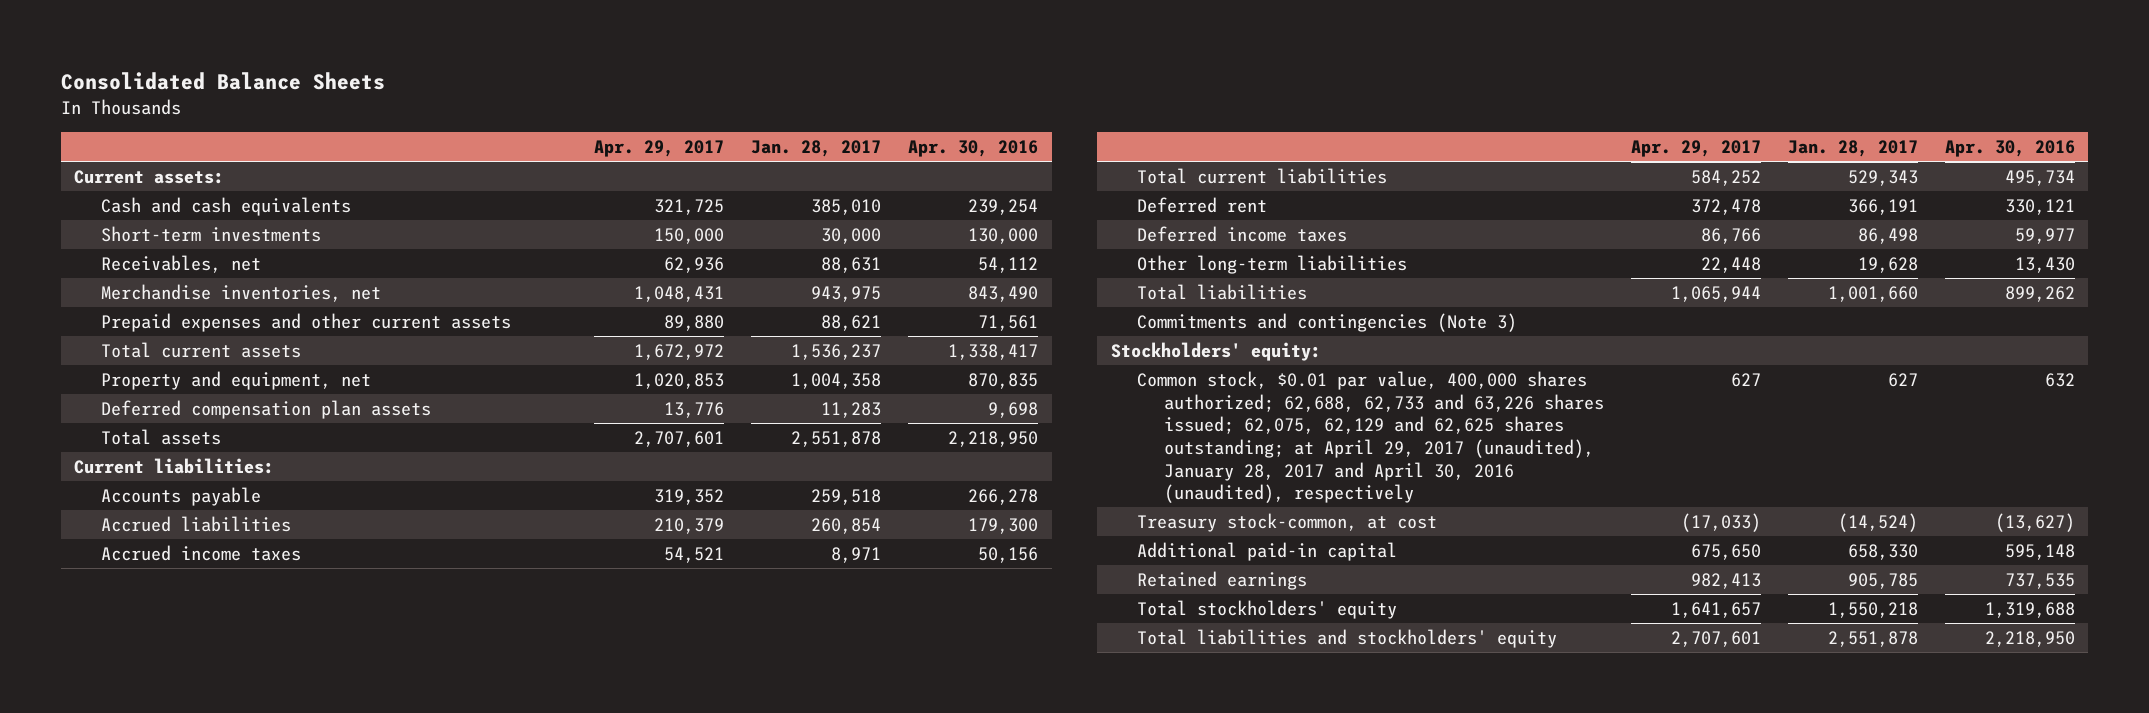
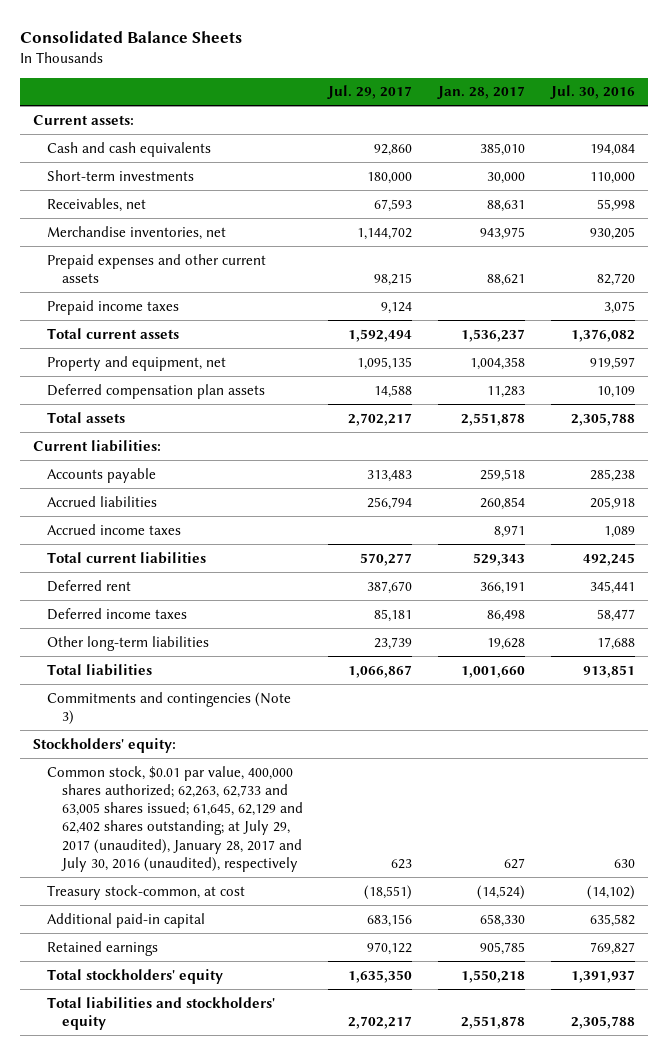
- | Apr. 29, 2017 | Jan. 28, 2017 | Apr. 30, 2016
+ | Jul. 29, 2017 | Jan. 28, 2017 | Jul. 30, 2016
+ Prepaid income taxes | 9,124 | | 3,075
- Common stock, $0.01 par value, 400,000 shares authorized; 62,688, 62,733 and 63,226 shares issued; 62,075, 62,129 and 62,625 shares outstanding; at April 29, 2017 (unaudited), January 28, 2017 and April 30, 2016 (unaudited), respectively | 627 | 627 | 632
+ Common stock, $0.01 par value, 400,000 shares authorized; 62,263, 62,733 and 63,005 shares issued; 61,645, 62,129 and 62,402 shares outstanding; at July 29, 2017 (unaudited), January 28, 2017 and July 30, 2016 (unaudited), respectively | 623 | 627 | 630

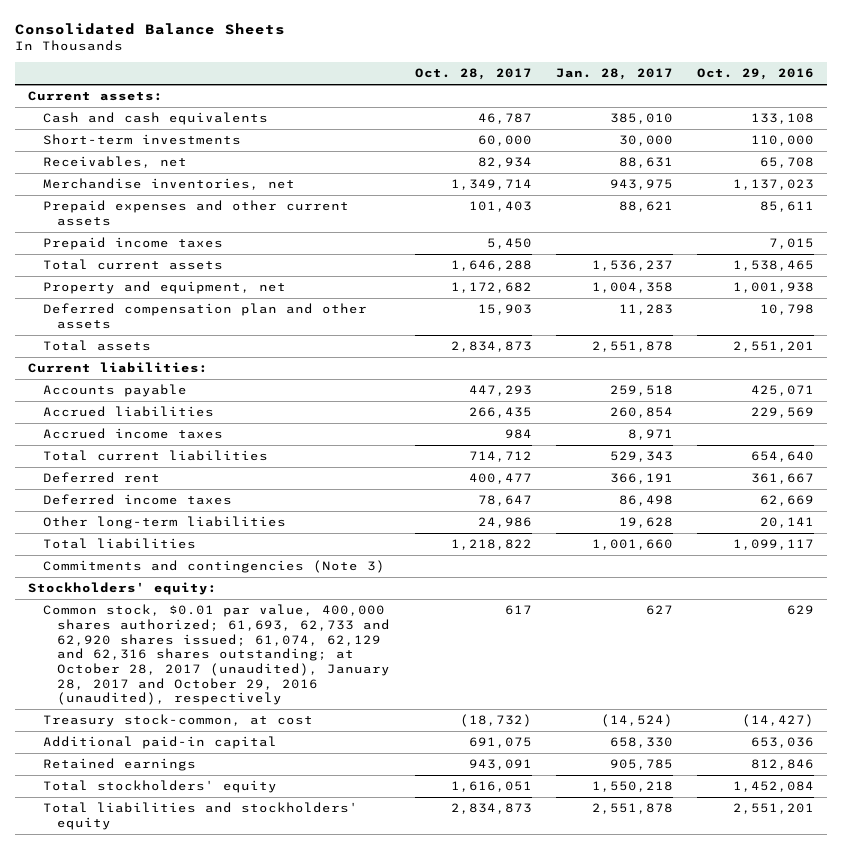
- | Jul. 29, 2017 | Jan. 28, 2017 | Jul. 30, 2016
+ | Oct. 28, 2017 | Jan. 28, 2017 | Oct. 29, 2016
- Deferred compensation plan assets | 14,588 | 11,283 | 10,109
+ Deferred compensation plan and other assets | 15,903 | 11,283 | 10,798
- Common stock, $0.01 par value, 400,000 shares authorized; 62,263, 62,733 and 63,005 shares issued; 61,645, 62,129 and 62,402 shares outstanding; at July 29, 2017 (unaudited), January 28, 2017 and July 30, 2016 (unaudited), respectively | 623 | 627 | 630
+ Common stock, $0.01 par value, 400,000 shares authorized; 61,693, 62,733 and 62,920 shares issued; 61,074, 62,129 and 62,316 shares outstanding; at October 28, 2017 (unaudited), January 28, 2017 and October 29, 2016 (unaudited), respectively | 617 | 627 | 629

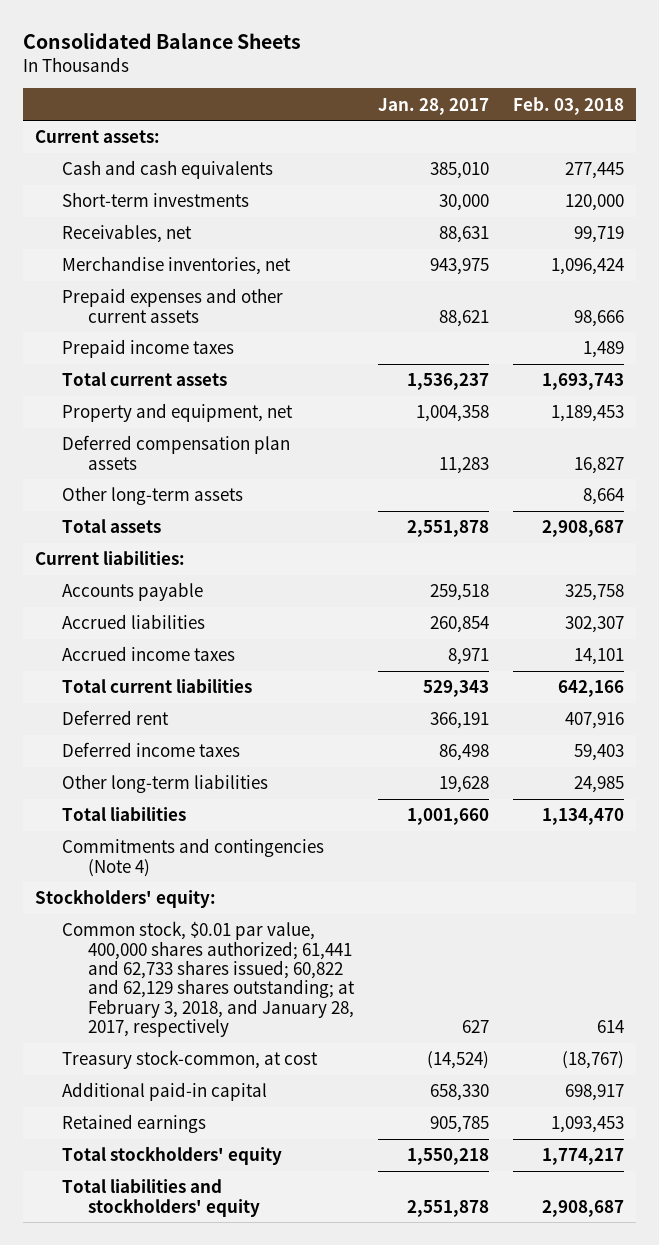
- | Oct. 28, 2017 | Jan. 28, 2017 | Oct. 29, 2016
+ | Jan. 28, 2017 | Feb. 03, 2018
- Deferred compensation plan and other assets | 15,903 | 11,283 | 10,798
+ Deferred compensation plan assets | 11,283 | 16,827
+ Other long-term assets | | 8,664
- Commitments and contingencies (Note 3)
+ Commitments and contingencies (Note 4)
- Common stock, $0.01 par value, 400,000 shares authorized; 61,693, 62,733 and 62,920 shares issued; 61,074, 62,129 and 62,316 shares outstanding; at October 28, 2017 (unaudited), January 28, 2017 and October 29, 2016 (unaudited), respectively | 617 | 627 | 629
+ Common stock, $0.01 par value, 400,000 shares authorized; 61,441 and 62,733 shares issued; 60,822 and 62,129 shares outstanding; at February 3, 2018, and January 28, 2017, respectively | 627 | 614

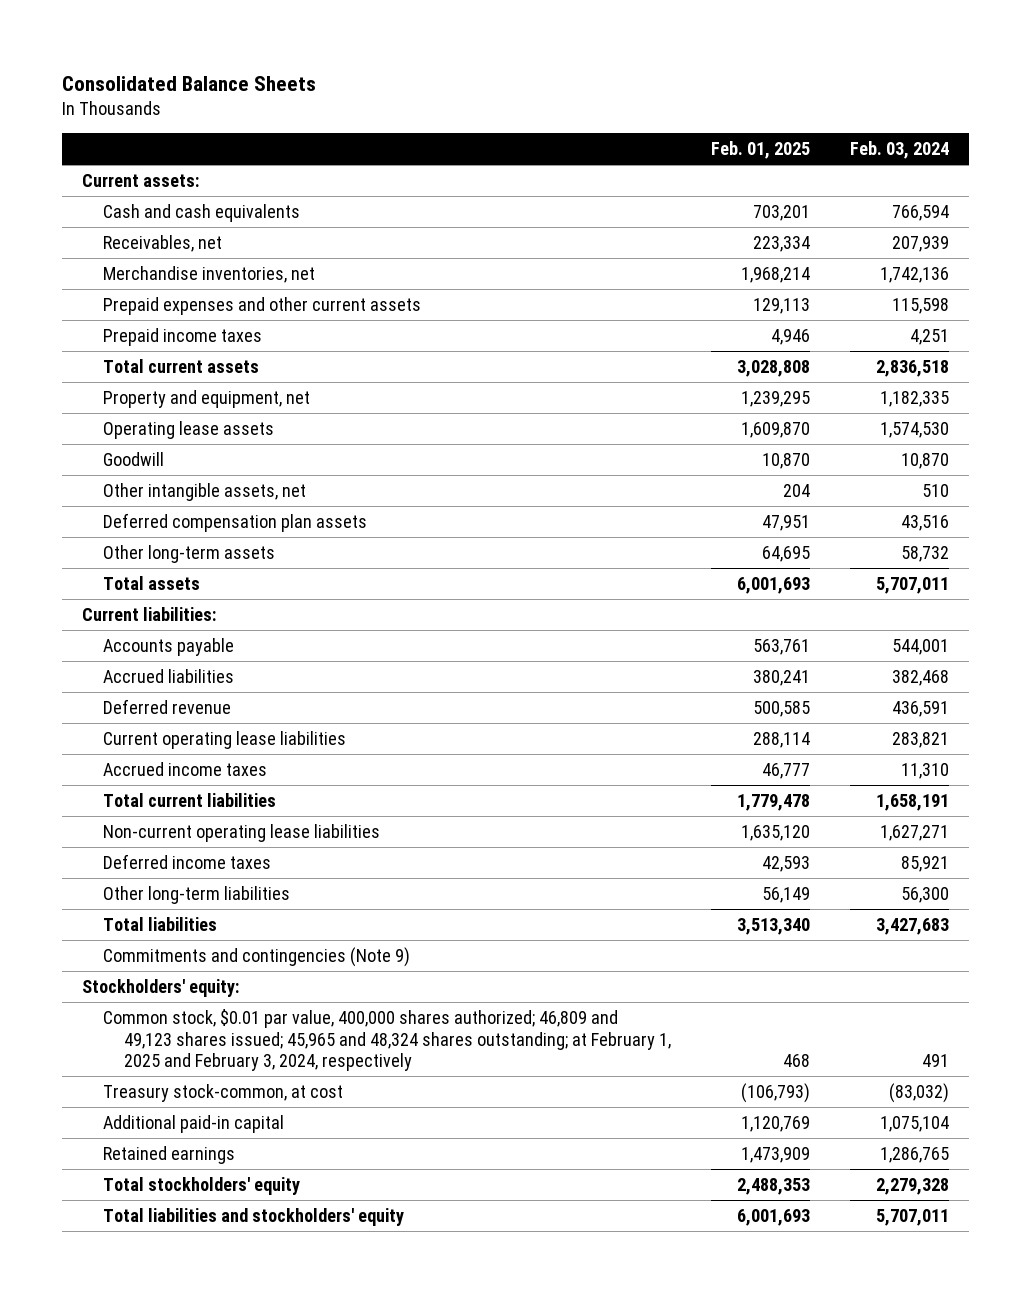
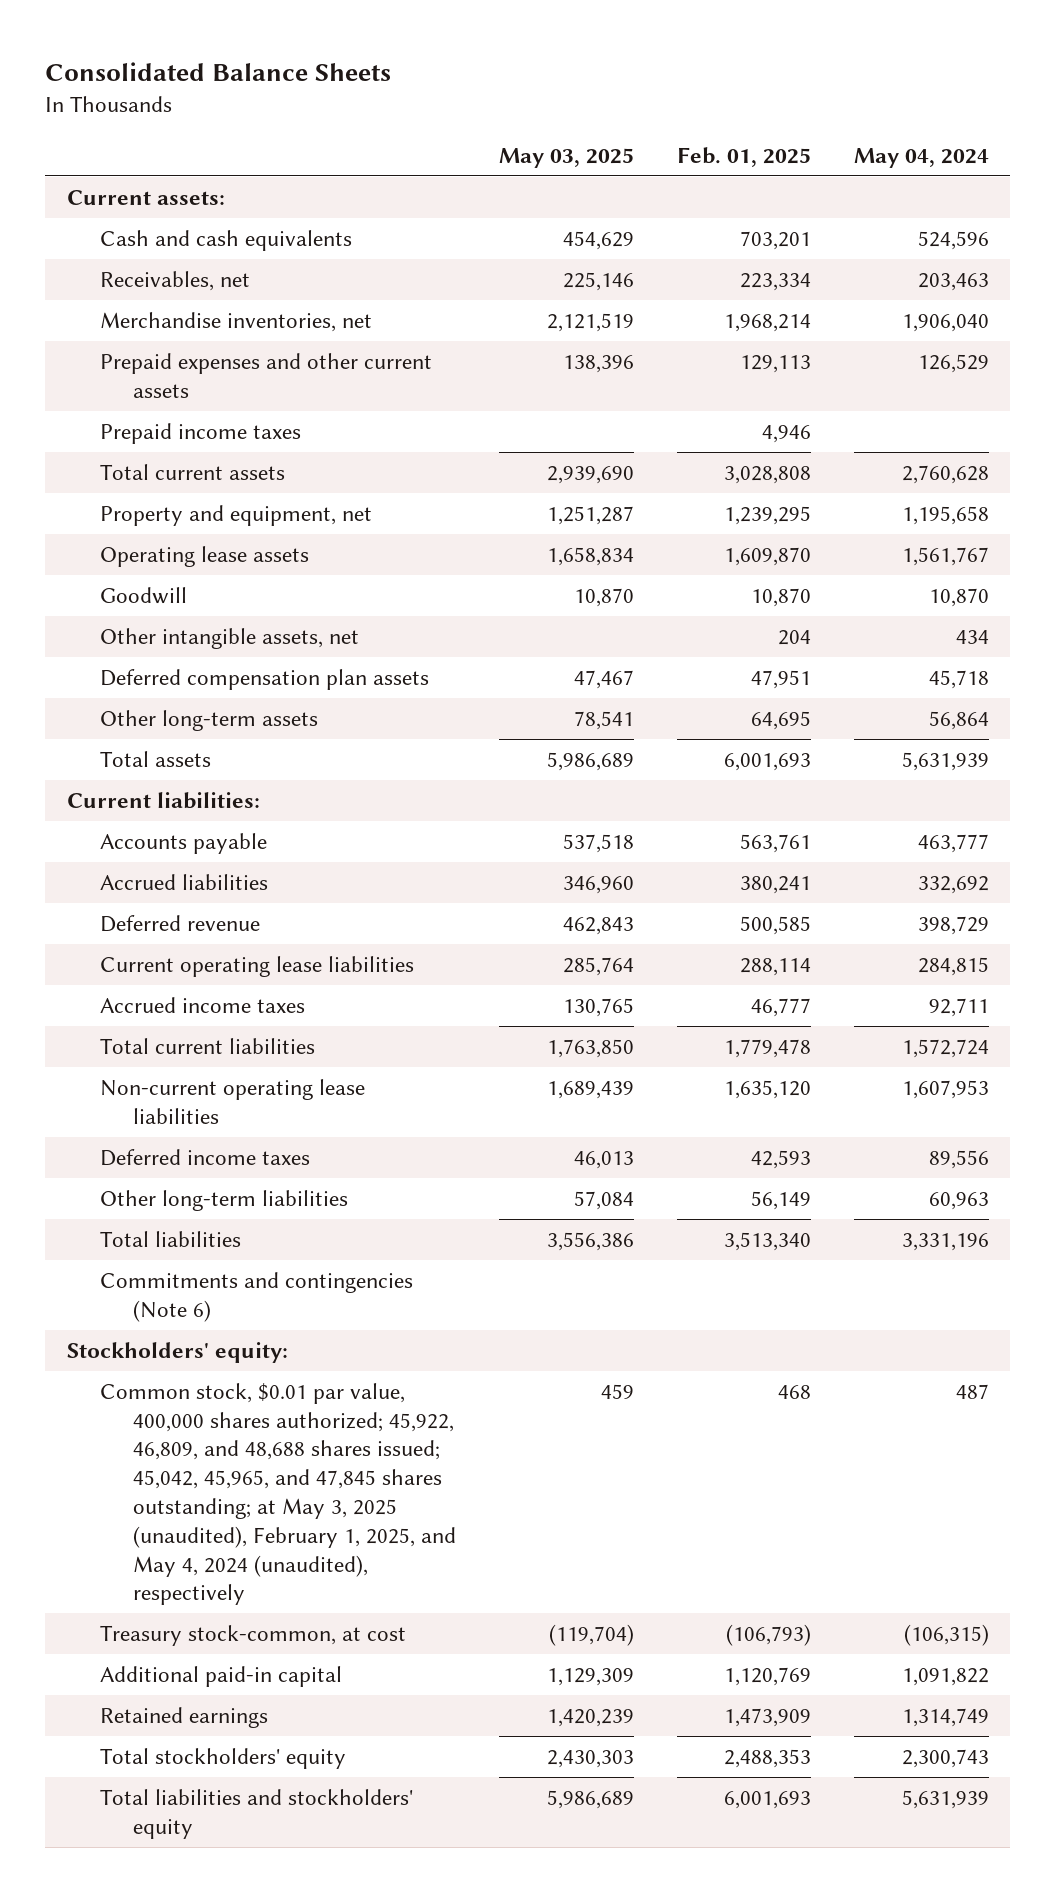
- | Feb. 01, 2025 | Feb. 03, 2024
+ | May 03, 2025 | Feb. 01, 2025 | May 04, 2024
- Commitments and contingencies (Note 9)
+ Commitments and contingencies (Note 6)
- Common stock, $0.01 par value, 400,000 shares authorized; 46,809 and 49,123 shares issued; 45,965 and 48,324 shares outstanding; at February 1, 2025 and February 3, 2024, respectively | 468 | 491
+ Common stock, $0.01 par value, 400,000 shares authorized; 45,922, 46,809, and 48,688 shares issued; 45,042, 45,965, and 47,845 shares outstanding; at May 3, 2025 (unaudited), February 1, 2025, and May 4, 2024 (unaudited), respectively | 459 | 468 | 487

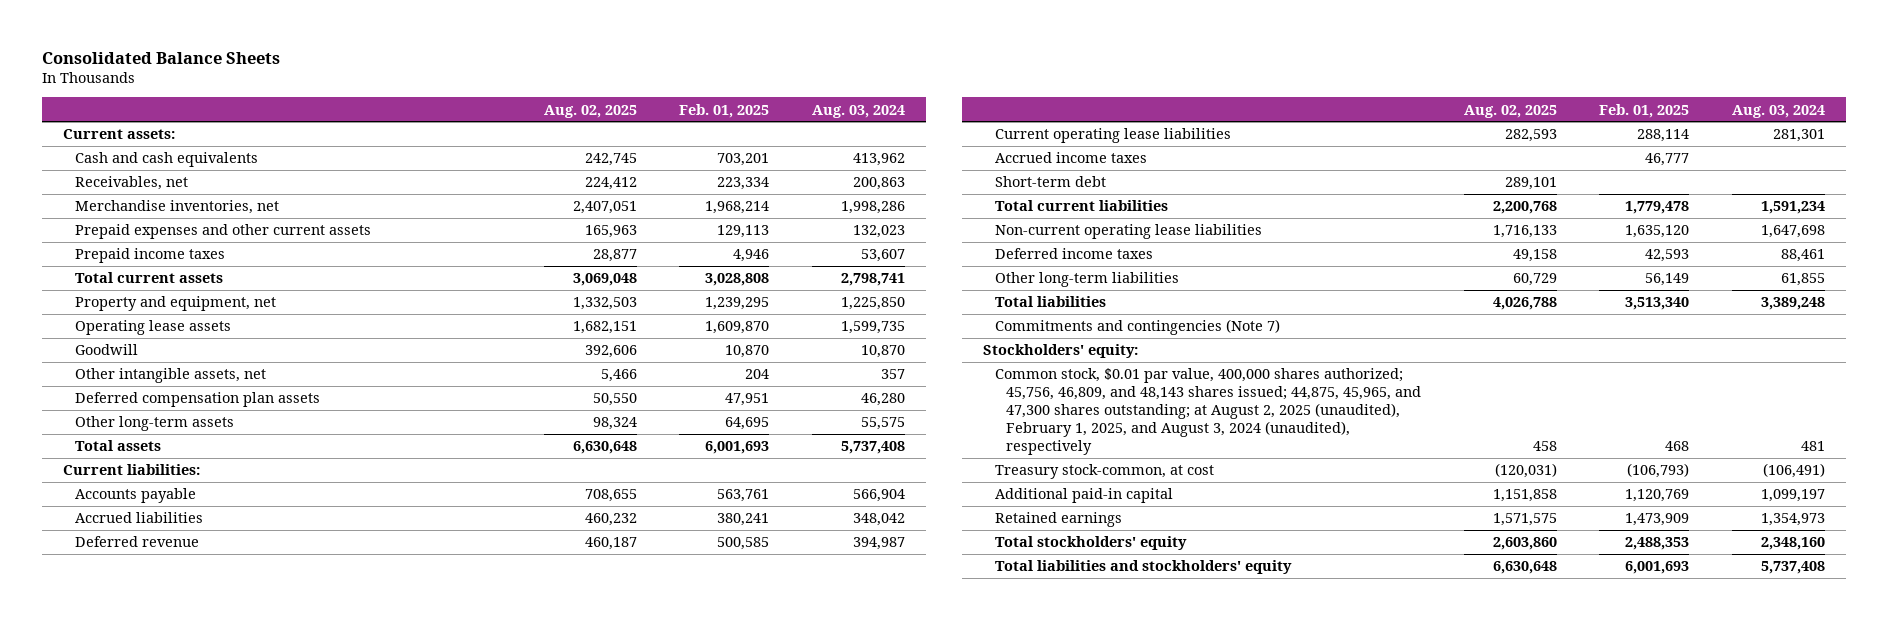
- | May 03, 2025 | Feb. 01, 2025 | May 04, 2024
+ | Aug. 02, 2025 | Feb. 01, 2025 | Aug. 03, 2024
+ Short-term debt | 289,101 | |
- Commitments and contingencies (Note 6)
+ Commitments and contingencies (Note 7)
- Common stock, $0.01 par value, 400,000 shares authorized; 45,922, 46,809, and 48,688 shares issued; 45,042, 45,965, and 47,845 shares outstanding; at May 3, 2025 (unaudited), February 1, 2025, and May 4, 2024 (unaudited), respectively | 459 | 468 | 487
+ Common stock, $0.01 par value, 400,000 shares authorized; 45,756, 46,809, and 48,143 shares issued; 44,875, 45,965, and 47,300 shares outstanding; at August 2, 2025 (unaudited), February 1, 2025, and August 3, 2024 (unaudited), respectively | 458 | 468 | 481

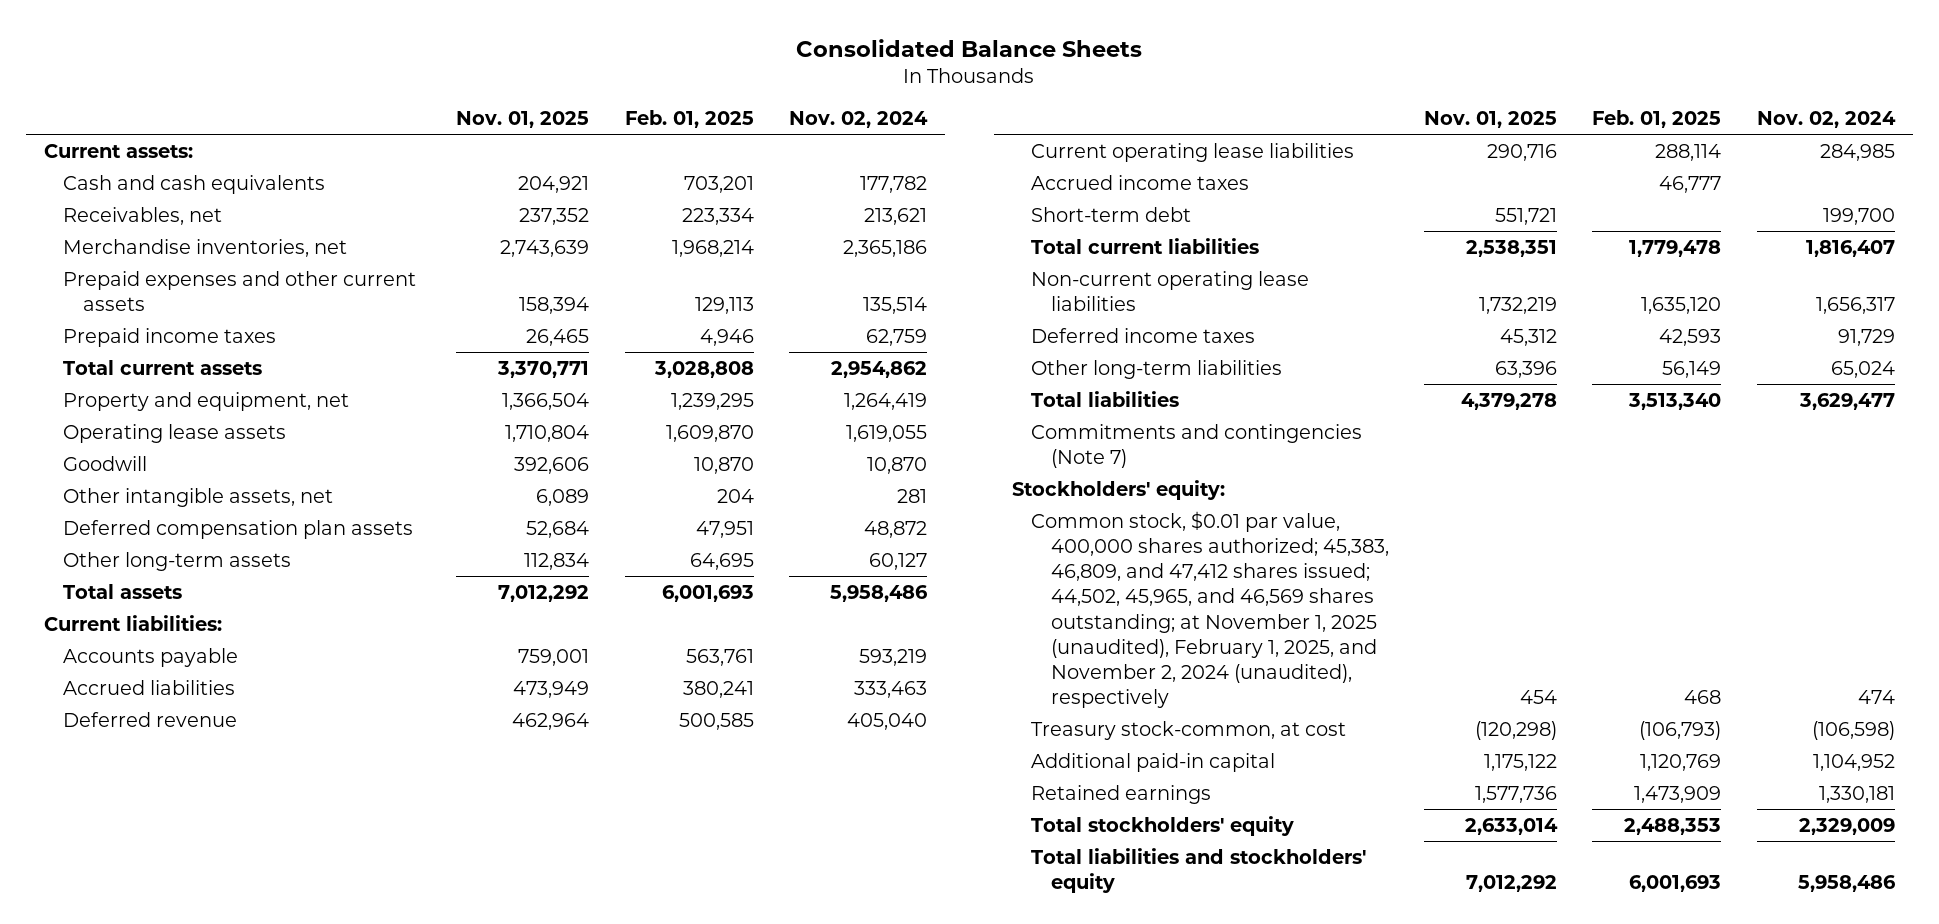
- | Aug. 02, 2025 | Feb. 01, 2025 | Aug. 03, 2024
+ | Nov. 01, 2025 | Feb. 01, 2025 | Nov. 02, 2024
- Common stock, $0.01 par value, 400,000 shares authorized; 45,756, 46,809, and 48,143 shares issued; 44,875, 45,965, and 47,300 shares outstanding; at August 2, 2025 (unaudited), February 1, 2025, and August 3, 2024 (unaudited), respectively | 458 | 468 | 481
+ Common stock, $0.01 par value, 400,000 shares authorized; 45,383, 46,809, and 47,412 shares issued; 44,502, 45,965, and 46,569 shares outstanding; at November 1, 2025 (unaudited), February 1, 2025, and November 2, 2024 (unaudited), respectively | 454 | 468 | 474

